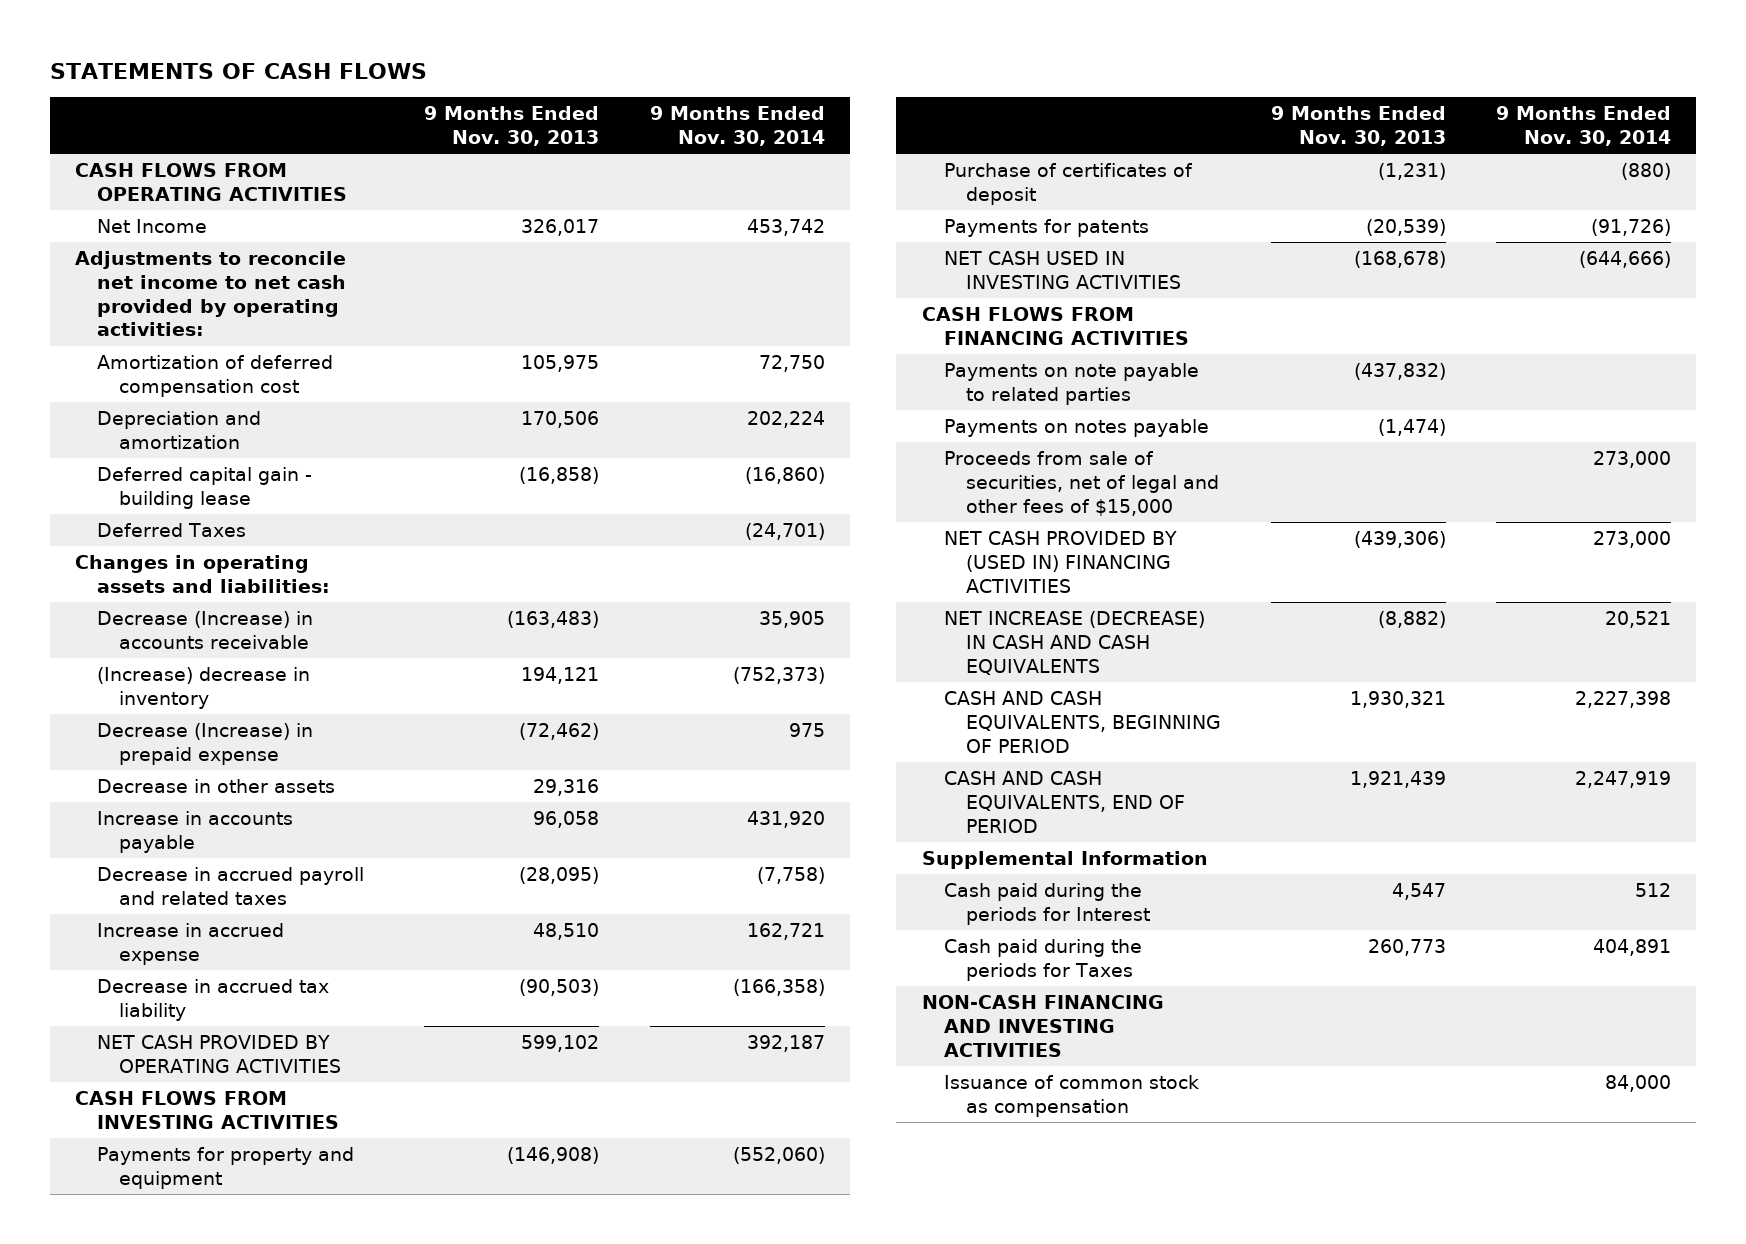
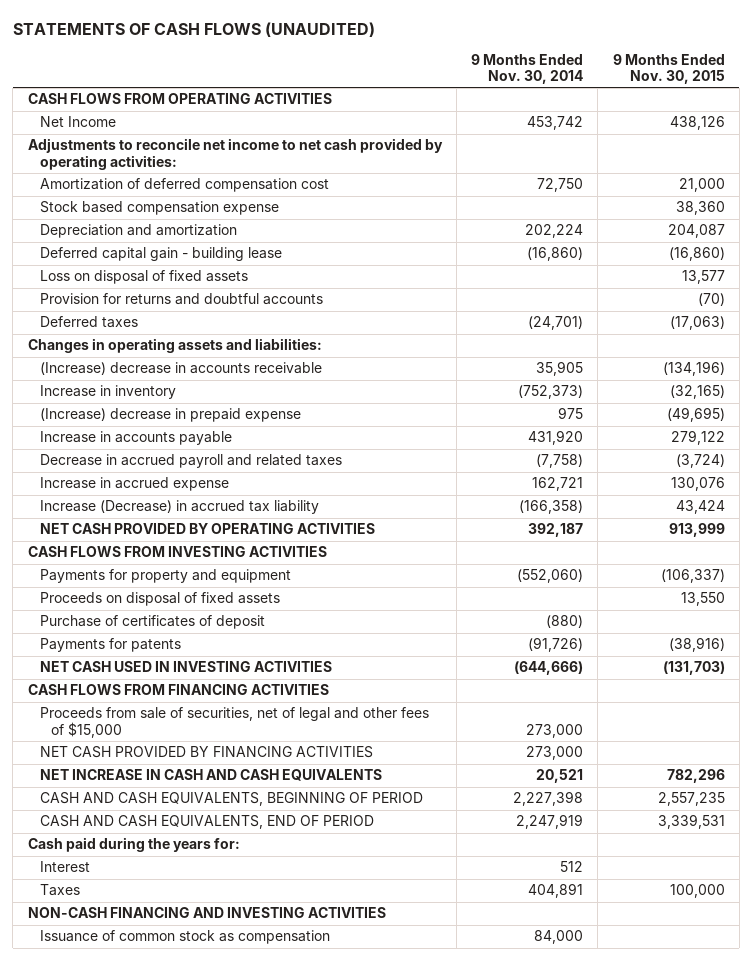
- STATEMENTS OF CASH FLOWS
+ STATEMENTS OF CASH FLOWS (UNAUDITED)
- | 9 Months Ended Nov. 30, 2013 | 9 Months Ended Nov. 30, 2014
+ | 9 Months Ended Nov. 30, 2014 | 9 Months Ended Nov. 30, 2015
+ Stock based compensation expense | | 38,360
- Deferred Taxes | | (24,701)
+ Loss on disposal of fixed assets | | 13,577
+ Provision for returns and doubtful accounts | | (70)
+ Deferred taxes | (24,701) | (17,063)
- Decrease (Increase) in accounts receivable | (163,483) | 35,905
- (Increase) decrease in inventory | 194,121 | (752,373)
- Decrease (Increase) in prepaid expense | (72,462) | 975
- Decrease in other assets | 29,316 |
+ (Increase) decrease in accounts receivable | 35,905 | (134,196)
+ Increase in inventory | (752,373) | (32,165)
+ (Increase) decrease in prepaid expense | 975 | (49,695)
- Decrease in accrued tax liability | (90,503) | (166,358)
+ Increase (Decrease) in accrued tax liability | (166,358) | 43,424
+ Proceeds on disposal of fixed assets | | 13,550
- Payments on note payable to related parties | (437,832) |
- Payments on notes payable | (1,474) |
- NET CASH PROVIDED BY (USED IN) FINANCING ACTIVITIES | (439,306) | 273,000
- NET INCREASE (DECREASE) IN CASH AND CASH EQUIVALENTS | (8,882) | 20,521
+ NET CASH PROVIDED BY FINANCING ACTIVITIES | 273,000 |
+ NET INCREASE IN CASH AND CASH EQUIVALENTS | 20,521 | 782,296
- Supplemental Information
- Cash paid during the periods for Interest | 4,547 | 512
- Cash paid during the periods for Taxes | 260,773 | 404,891
+ Cash paid during the years for:
+ Interest | 512 |
+ Taxes | 404,891 | 100,000

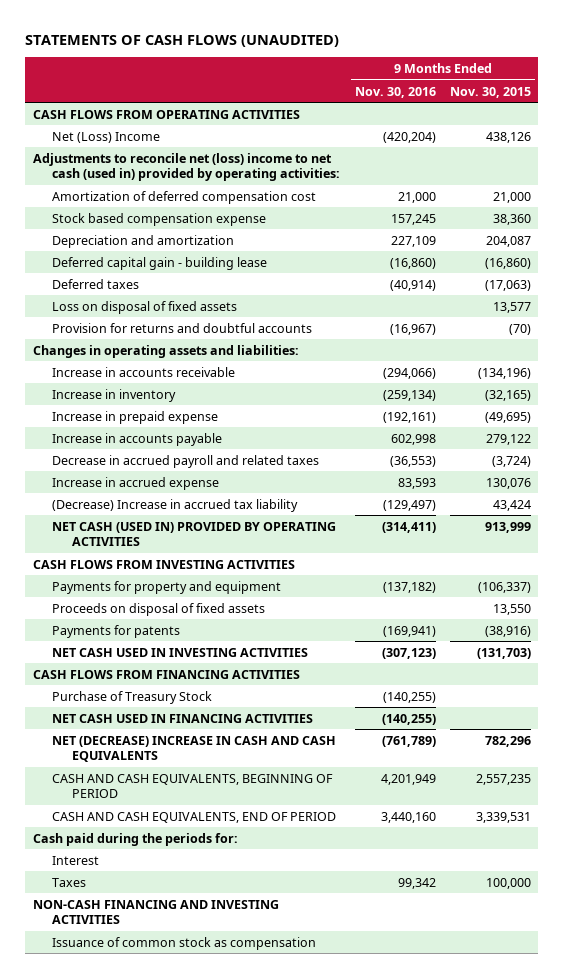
- | 9 Months Ended Nov. 30, 2014 | 9 Months Ended Nov. 30, 2015
+ | 9 Months Ended Nov. 30, 2016 | 9 Months Ended Nov. 30, 2015
- Net Income | 453,742 | 438,126
- Adjustments to reconcile net income to net cash provided by operating activities:
+ Net (Loss) Income | (420,204) | 438,126
+ Adjustments to reconcile net (loss) income to net cash (used in) provided by operating activities:
moved up: Deferred taxes | (40,914) | (17,063)
- (Increase) decrease in accounts receivable | 35,905 | (134,196)
+ Increase in accounts receivable | (294,066) | (134,196)
- (Increase) decrease in prepaid expense | 975 | (49,695)
+ Increase in prepaid expense | (192,161) | (49,695)
- Increase (Decrease) in accrued tax liability | (166,358) | 43,424
- NET CASH PROVIDED BY OPERATING ACTIVITIES | 392,187 | 913,999
+ (Decrease) Increase in accrued tax liability | (129,497) | 43,424
+ NET CASH (USED IN) PROVIDED BY OPERATING ACTIVITIES | (314,411) | 913,999
- Purchase of certificates of deposit | (880) |
- Proceeds from sale of securities, net of legal and other fees of $15,000 | 273,000 |
- NET CASH PROVIDED BY FINANCING ACTIVITIES | 273,000 |
- NET INCREASE IN CASH AND CASH EQUIVALENTS | 20,521 | 782,296
+ Purchase of Treasury Stock | (140,255) |
+ NET CASH USED IN FINANCING ACTIVITIES | (140,255) |
+ NET (DECREASE) INCREASE IN CASH AND CASH EQUIVALENTS | (761,789) | 782,296
- Cash paid during the years for:
+ Cash paid during the periods for:

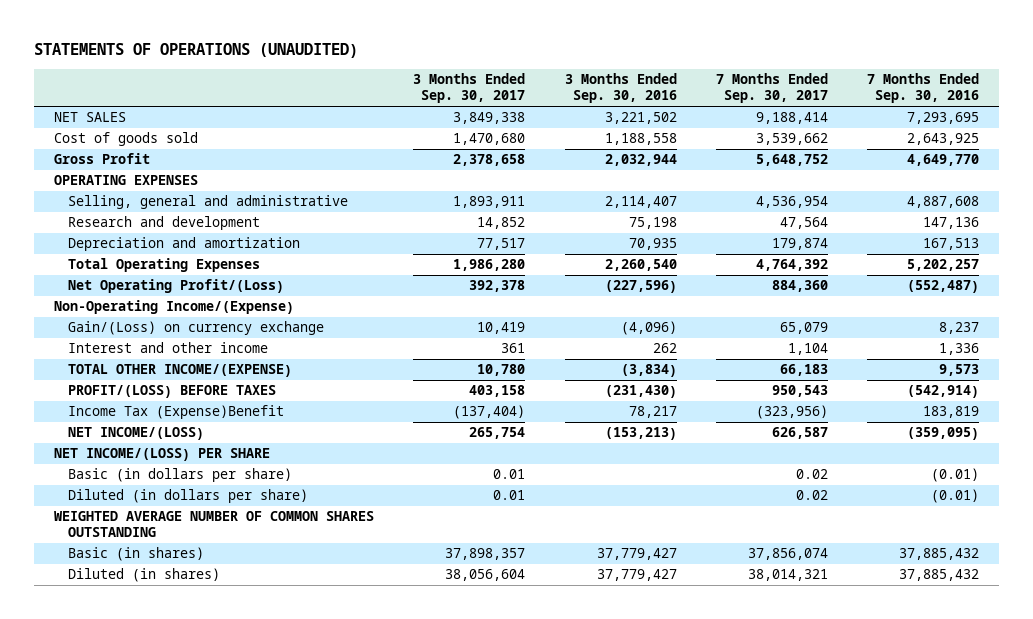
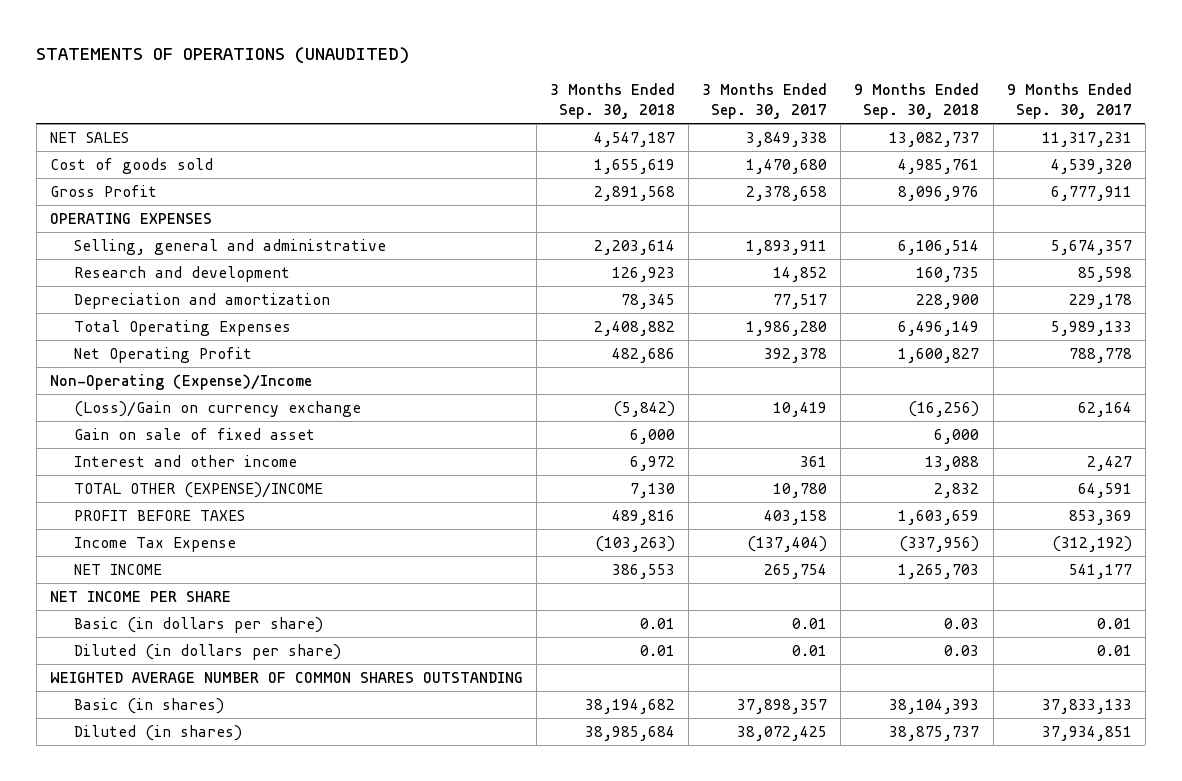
- | 3 Months Ended Sep. 30, 2017 | 3 Months Ended Sep. 30, 2016 | 7 Months Ended Sep. 30, 2017 | 7 Months Ended Sep. 30, 2016
+ | 3 Months Ended Sep. 30, 2018 | 3 Months Ended Sep. 30, 2017 | 9 Months Ended Sep. 30, 2018 | 9 Months Ended Sep. 30, 2017
- Net Operating Profit/(Loss) | 392,378 | (227,596) | 884,360 | (552,487)
- Non-Operating Income/(Expense)
- Gain/(Loss) on currency exchange | 10,419 | (4,096) | 65,079 | 8,237
+ Net Operating Profit | 482,686 | 392,378 | 1,600,827 | 788,778
+ Non-Operating (Expense)/Income
+ (Loss)/Gain on currency exchange | (5,842) | 10,419 | (16,256) | 62,164
+ Gain on sale of fixed asset | 6,000 | | 6,000 |
- TOTAL OTHER INCOME/(EXPENSE) | 10,780 | (3,834) | 66,183 | 9,573
- PROFIT/(LOSS) BEFORE TAXES | 403,158 | (231,430) | 950,543 | (542,914)
- Income Tax (Expense)Benefit | (137,404) | 78,217 | (323,956) | 183,819
- NET INCOME/(LOSS) | 265,754 | (153,213) | 626,587 | (359,095)
- NET INCOME/(LOSS) PER SHARE
+ TOTAL OTHER (EXPENSE)/INCOME | 7,130 | 10,780 | 2,832 | 64,591
+ PROFIT BEFORE TAXES | 489,816 | 403,158 | 1,603,659 | 853,369
+ Income Tax Expense | (103,263) | (137,404) | (337,956) | (312,192)
+ NET INCOME | 386,553 | 265,754 | 1,265,703 | 541,177
+ NET INCOME PER SHARE
- Diluted (in shares) | 38,056,604 | 37,779,427 | 38,014,321 | 37,885,432
+ Diluted (in shares) | 38,985,684 | 38,072,425 | 38,875,737 | 37,934,851

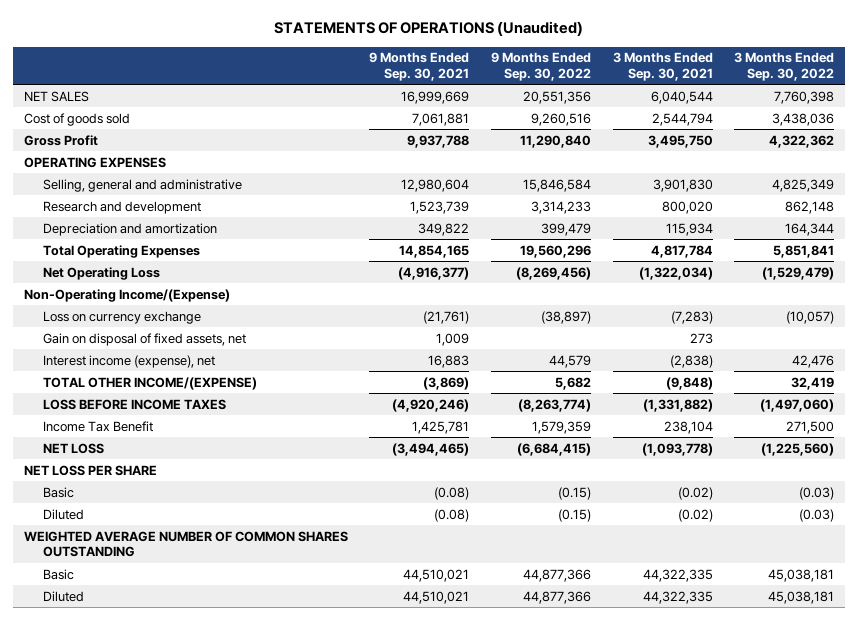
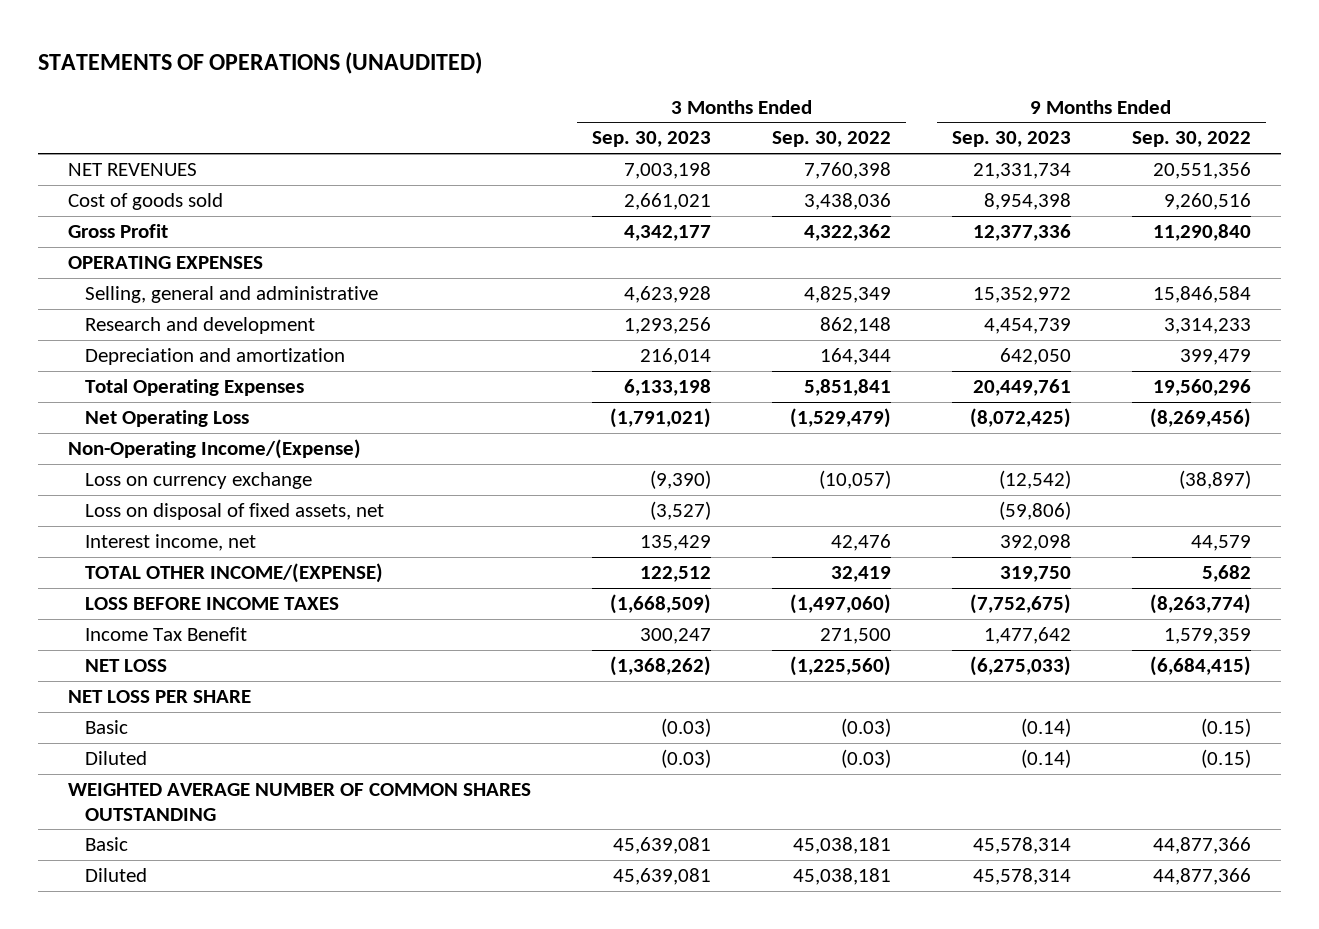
- STATEMENTS OF OPERATIONS (Unaudited)
+ STATEMENTS OF OPERATIONS (UNAUDITED)
- | 9 Months Ended Sep. 30, 2021 | 9 Months Ended Sep. 30, 2022 | 3 Months Ended Sep. 30, 2021 | 3 Months Ended Sep. 30, 2022
+ | 3 Months Ended Sep. 30, 2023 | 3 Months Ended Sep. 30, 2022 | 9 Months Ended Sep. 30, 2023 | 9 Months Ended Sep. 30, 2022
- NET SALES | 16,999,669 | 20,551,356 | 6,040,544 | 7,760,398
+ NET REVENUES | 7,003,198 | 7,760,398 | 21,331,734 | 20,551,356
- Gain on disposal of fixed assets, net | 1,009 | | 273 |
- Interest income (expense), net | 16,883 | 44,579 | (2,838) | 42,476
+ Loss on disposal of fixed assets, net | (3,527) | | (59,806) |
+ Interest income, net | 135,429 | 42,476 | 392,098 | 44,579

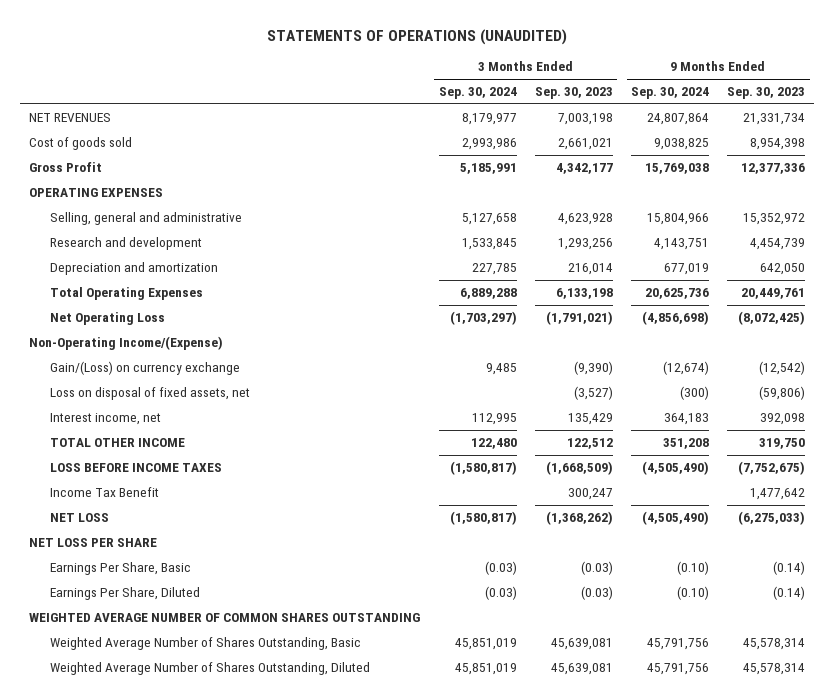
- | 3 Months Ended Sep. 30, 2023 | 3 Months Ended Sep. 30, 2022 | 9 Months Ended Sep. 30, 2023 | 9 Months Ended Sep. 30, 2022
+ | 3 Months Ended Sep. 30, 2024 | 3 Months Ended Sep. 30, 2023 | 9 Months Ended Sep. 30, 2024 | 9 Months Ended Sep. 30, 2023
- Loss on currency exchange | (9,390) | (10,057) | (12,542) | (38,897)
+ Gain/(Loss) on currency exchange | 9,485 | (9,390) | (12,674) | (12,542)
- TOTAL OTHER INCOME/(EXPENSE) | 122,512 | 32,419 | 319,750 | 5,682
+ TOTAL OTHER INCOME | 122,480 | 122,512 | 351,208 | 319,750
- Basic | (0.03) | (0.03) | (0.14) | (0.15)
- Diluted | (0.03) | (0.03) | (0.14) | (0.15)
+ Earnings Per Share, Basic | (0.03) | (0.03) | (0.10) | (0.14)
+ Earnings Per Share, Diluted | (0.03) | (0.03) | (0.10) | (0.14)
- Basic | 45,639,081 | 45,038,181 | 45,578,314 | 44,877,366
- Diluted | 45,639,081 | 45,038,181 | 45,578,314 | 44,877,366
+ Weighted Average Number of Shares Outstanding, Basic | 45,851,019 | 45,639,081 | 45,791,756 | 45,578,314
+ Weighted Average Number of Shares Outstanding, Diluted | 45,851,019 | 45,639,081 | 45,791,756 | 45,578,314

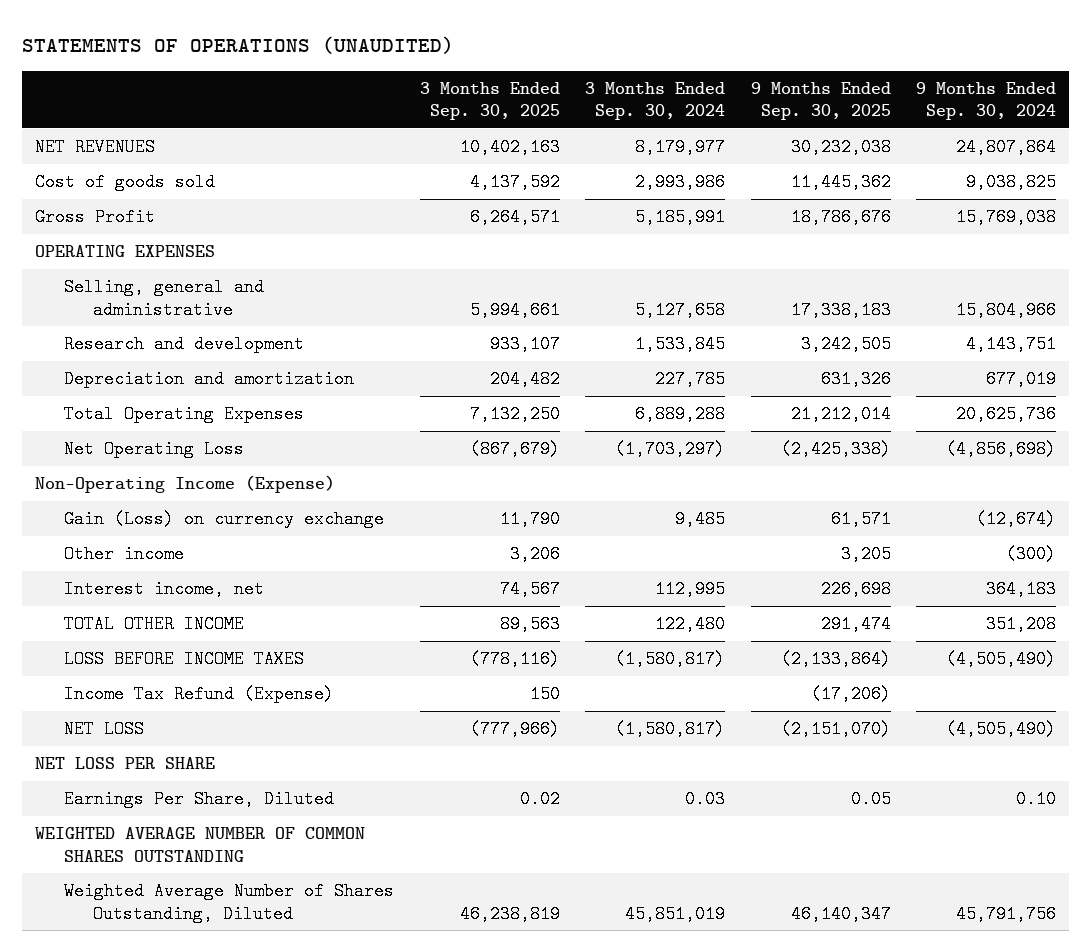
- | 3 Months Ended Sep. 30, 2024 | 3 Months Ended Sep. 30, 2023 | 9 Months Ended Sep. 30, 2024 | 9 Months Ended Sep. 30, 2023
+ | 3 Months Ended Sep. 30, 2025 | 3 Months Ended Sep. 30, 2024 | 9 Months Ended Sep. 30, 2025 | 9 Months Ended Sep. 30, 2024
- Non-Operating Income/(Expense)
- Gain/(Loss) on currency exchange | 9,485 | (9,390) | (12,674) | (12,542)
- Loss on disposal of fixed assets, net | | (3,527) | (300) | (59,806)
+ Non-Operating Income (Expense)
+ Gain (Loss) on currency exchange | 11,790 | 9,485 | 61,571 | (12,674)
+ Other income | 3,206 | | 3,205 | (300)
- Income Tax Benefit | | 300,247 | | 1,477,642
+ Income Tax Refund (Expense) | 150 | | (17,206) |
- Earnings Per Share, Basic | (0.03) | (0.03) | (0.10) | (0.14)
- Earnings Per Share, Diluted | (0.03) | (0.03) | (0.10) | (0.14)
+ Earnings Per Share, Diluted | 0.02 | 0.03 | 0.05 | 0.10
- Weighted Average Number of Shares Outstanding, Basic | 45,851,019 | 45,639,081 | 45,791,756 | 45,578,314

